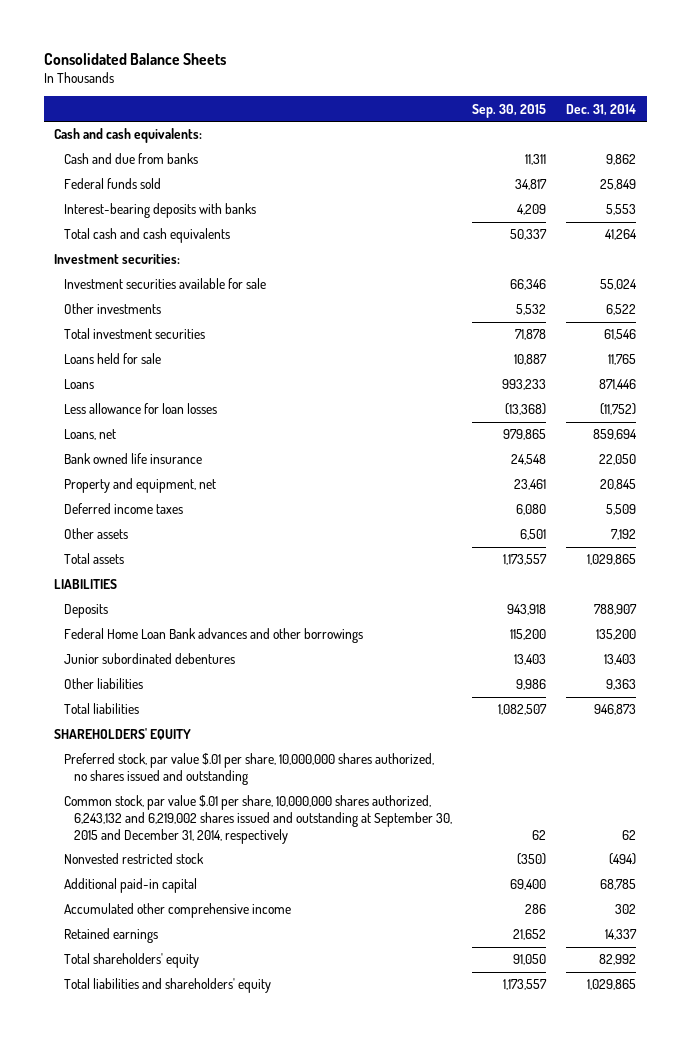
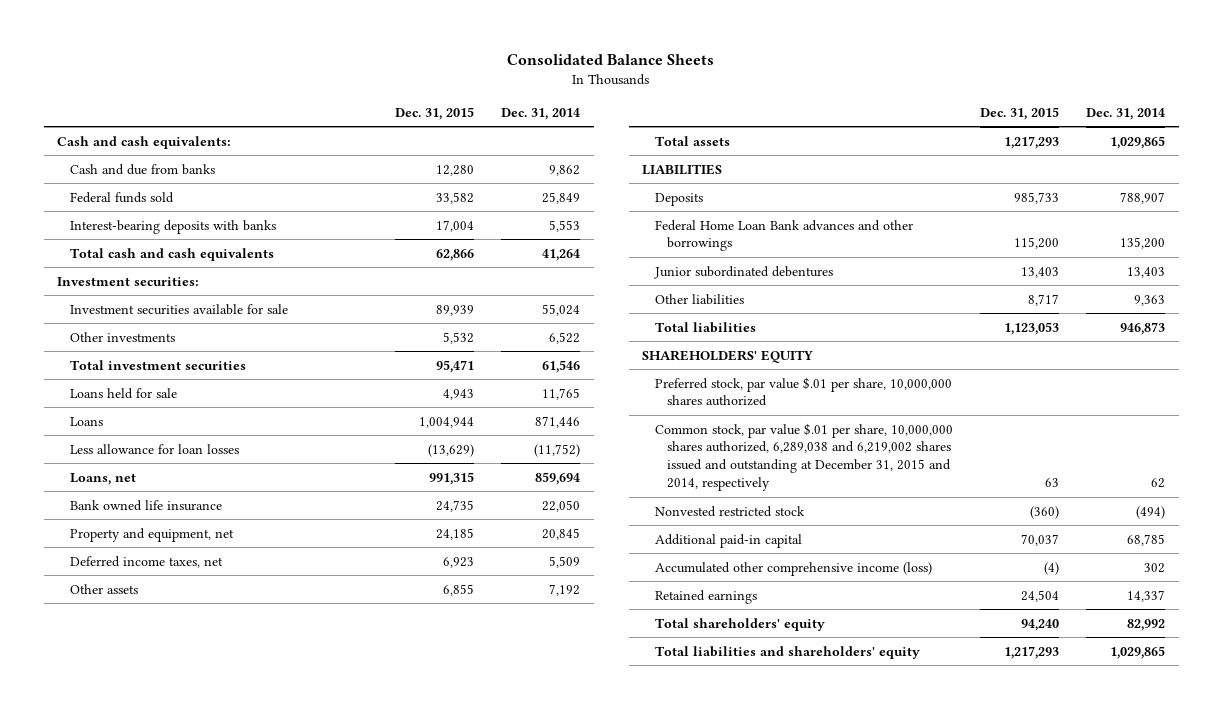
- | Sep. 30, 2015 | Dec. 31, 2014
+ | Dec. 31, 2015 | Dec. 31, 2014
- Deferred income taxes | 6,080 | 5,509
+ Deferred income taxes, net | 6,923 | 5,509
- Preferred stock, par value $.01 per share, 10,000,000 shares authorized, no shares issued and outstanding
- Common stock, par value $.01 per share, 10,000,000 shares authorized, 6,243,132 and 6,219,002 shares issued and outstanding at September 30, 2015 and December 31, 2014, respectively | 62 | 62
+ Preferred stock, par value $.01 per share, 10,000,000 shares authorized
+ Common stock, par value $.01 per share, 10,000,000 shares authorized, 6,289,038 and 6,219,002 shares issued and outstanding at December 31, 2015 and 2014, respectively | 63 | 62
- Accumulated other comprehensive income | 286 | 302
+ Accumulated other comprehensive income (loss) | (4) | 302

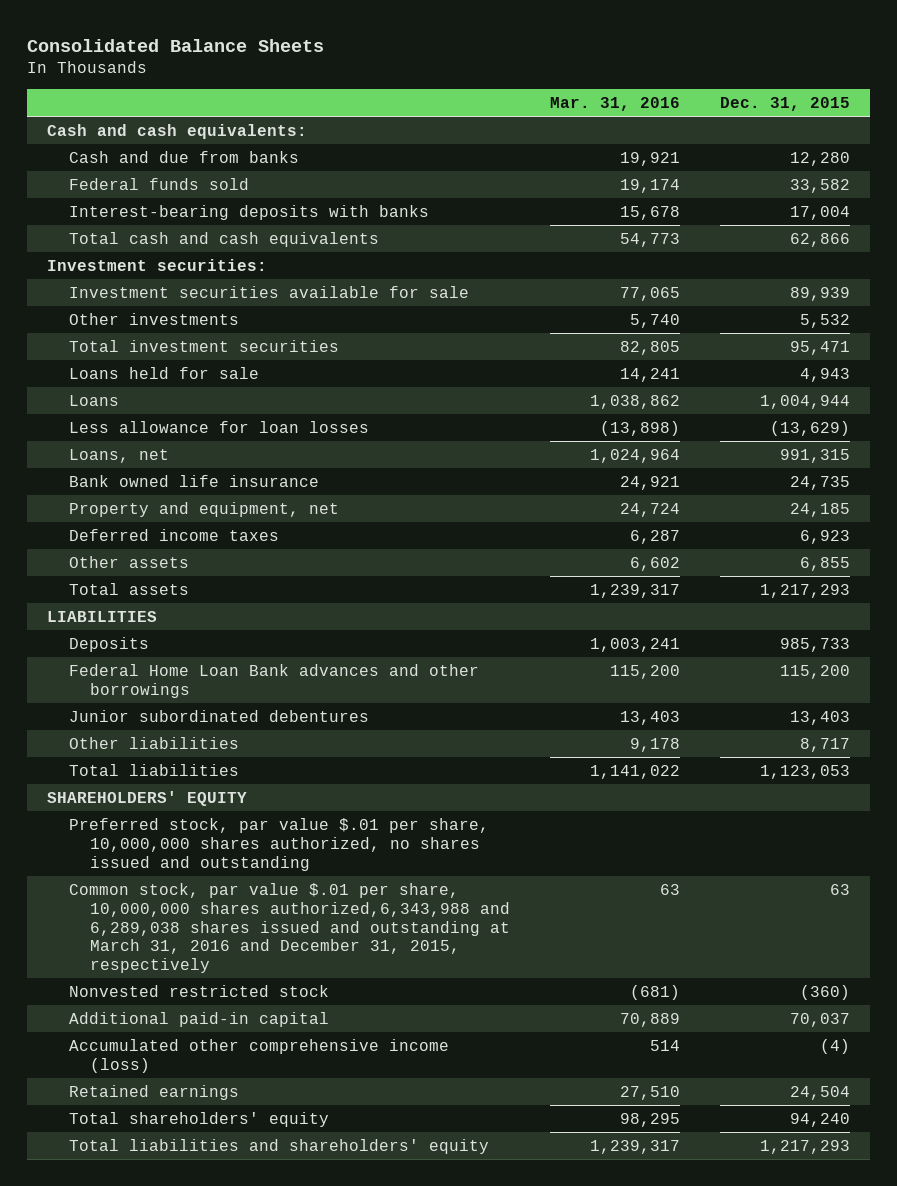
- | Dec. 31, 2015 | Dec. 31, 2014
+ | Mar. 31, 2016 | Dec. 31, 2015
- Deferred income taxes, net | 6,923 | 5,509
+ Deferred income taxes | 6,287 | 6,923
- Preferred stock, par value $.01 per share, 10,000,000 shares authorized
- Common stock, par value $.01 per share, 10,000,000 shares authorized, 6,289,038 and 6,219,002 shares issued and outstanding at December 31, 2015 and 2014, respectively | 63 | 62
+ Preferred stock, par value $.01 per share, 10,000,000 shares authorized, no shares issued and outstanding
+ Common stock, par value $.01 per share, 10,000,000 shares authorized,6,343,988 and 6,289,038 shares issued and outstanding at March 31, 2016 and December 31, 2015, respectively | 63 | 63

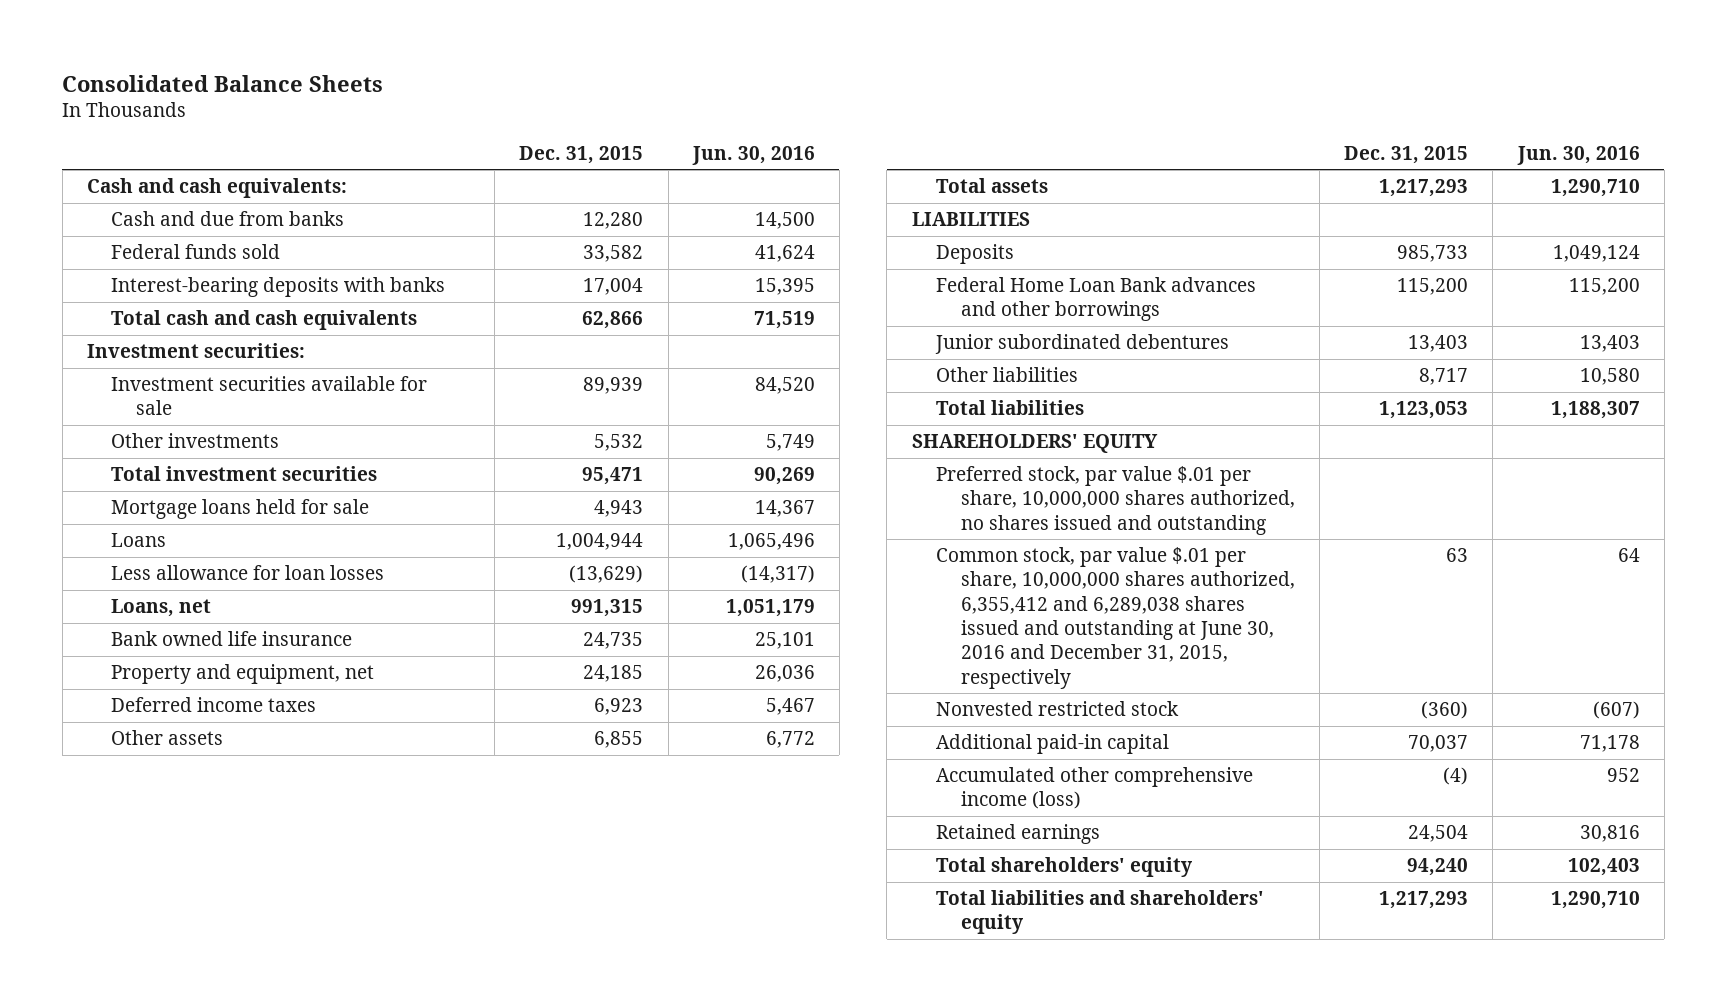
- | Mar. 31, 2016 | Dec. 31, 2015
+ | Dec. 31, 2015 | Jun. 30, 2016
- Loans held for sale | 14,241 | 4,943
+ Mortgage loans held for sale | 4,943 | 14,367
- Common stock, par value $.01 per share, 10,000,000 shares authorized,6,343,988 and 6,289,038 shares issued and outstanding at March 31, 2016 and December 31, 2015, respectively | 63 | 63
+ Common stock, par value $.01 per share, 10,000,000 shares authorized, 6,355,412 and 6,289,038 shares issued and outstanding at June 30, 2016 and December 31, 2015, respectively | 63 | 64

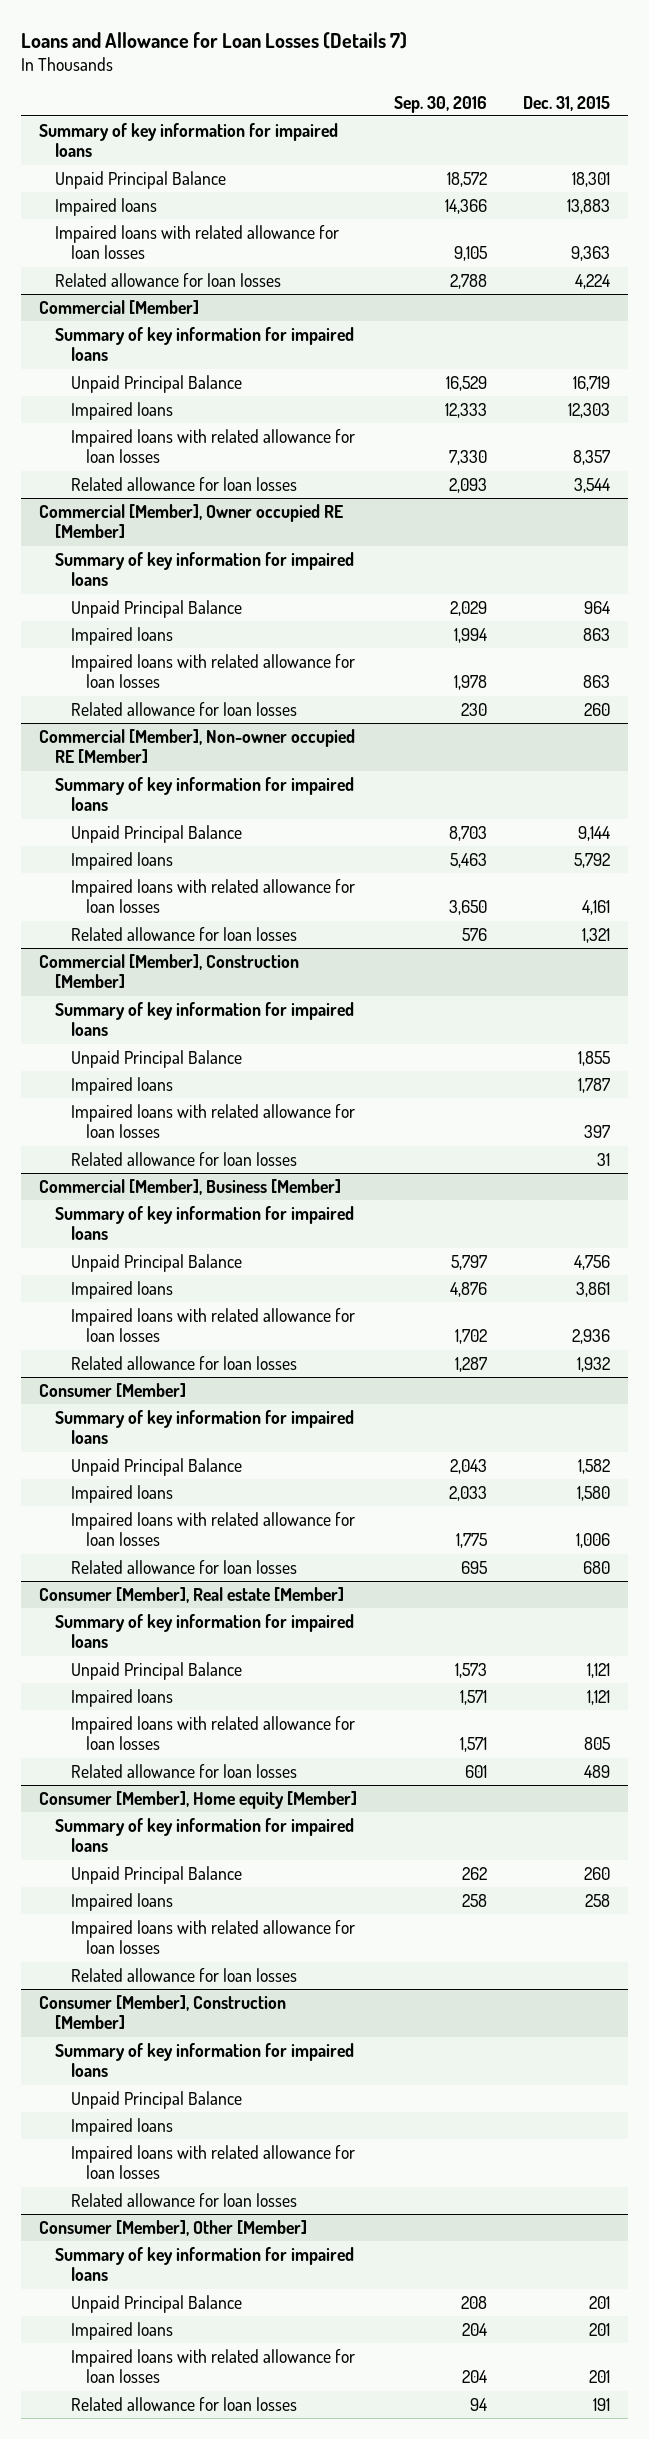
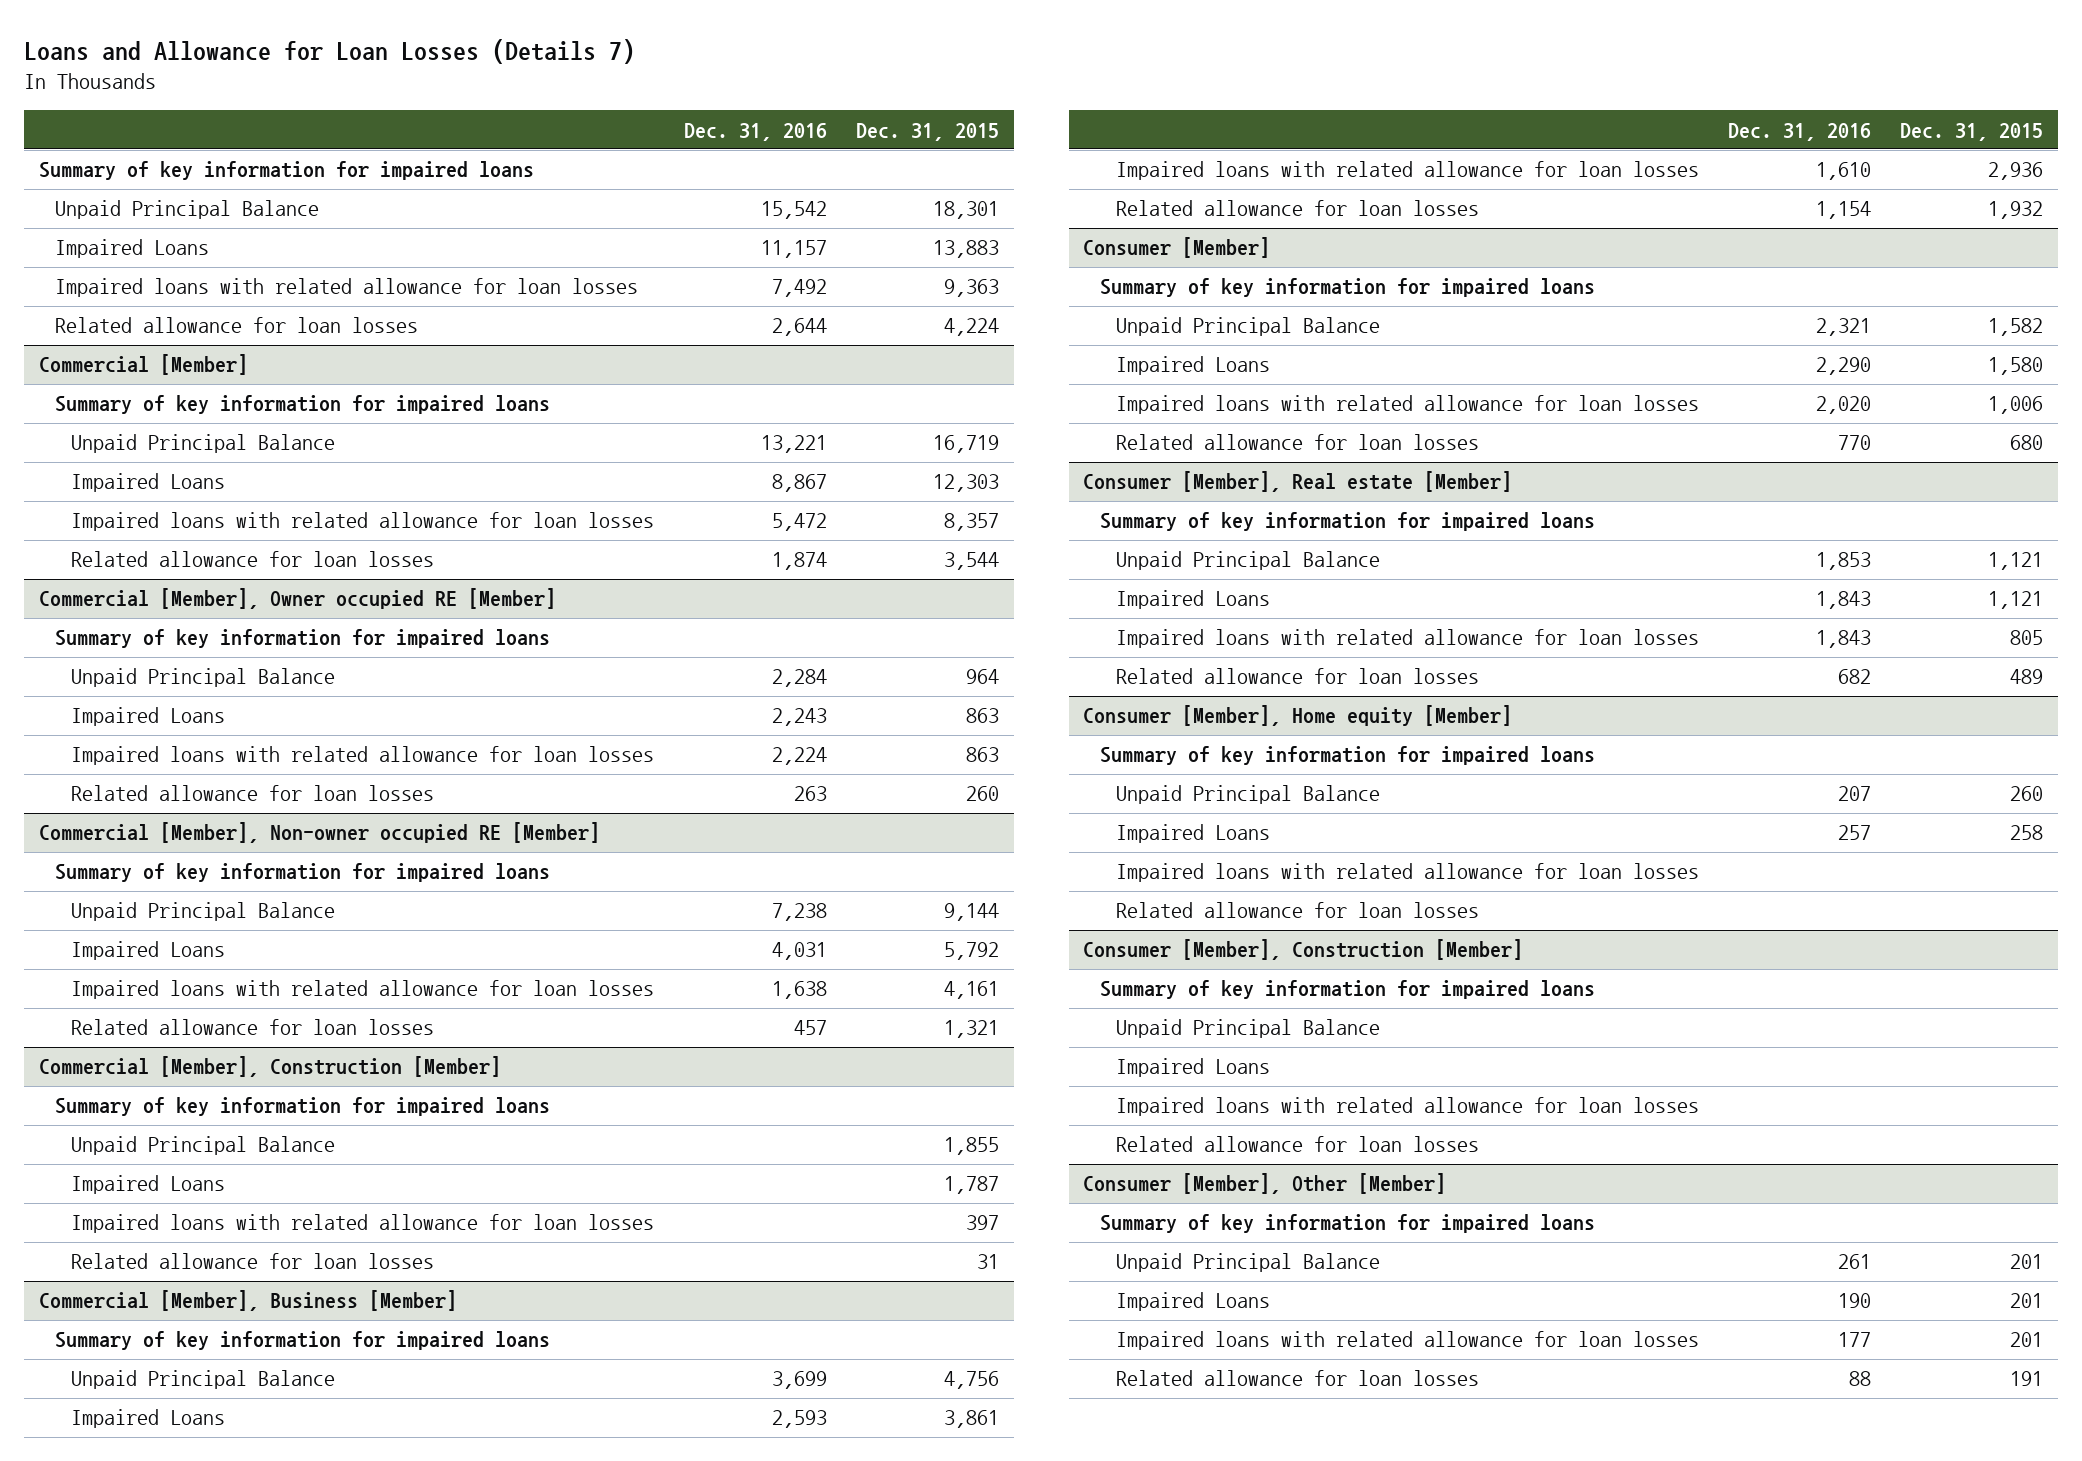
- | Sep. 30, 2016 | Dec. 31, 2015
+ | Dec. 31, 2016 | Dec. 31, 2015
- Impaired loans | 14,366 | 13,883
+ Impaired Loans | 11,157 | 13,883
@ Commercial [Member]
- Impaired loans | 12,333 | 12,303
+ Impaired Loans | 8,867 | 12,303
@ Commercial [Member], Owner occupied RE [Member]
- Impaired loans | 1,994 | 863
+ Impaired Loans | 2,243 | 863
@ Commercial [Member], Non-owner occupied RE [Member]
- Impaired loans | 5,463 | 5,792
+ Impaired Loans | 4,031 | 5,792
@ Commercial [Member], Construction [Member]
- Impaired loans | | 1,787
+ Impaired Loans | | 1,787
@ Commercial [Member], Business [Member]
- Impaired loans | 4,876 | 3,861
+ Impaired Loans | 2,593 | 3,861
@ Consumer [Member]
- Impaired loans | 2,033 | 1,580
+ Impaired Loans | 2,290 | 1,580
@ Consumer [Member], Real estate [Member]
- Impaired loans | 1,571 | 1,121
+ Impaired Loans | 1,843 | 1,121
@ Consumer [Member], Home equity [Member]
- Impaired loans | 258 | 258
+ Impaired Loans | 257 | 258
@ Consumer [Member], Construction [Member]
- Impaired loans
+ Impaired Loans
@ Consumer [Member], Other [Member]
- Impaired loans | 204 | 201
+ Impaired Loans | 190 | 201

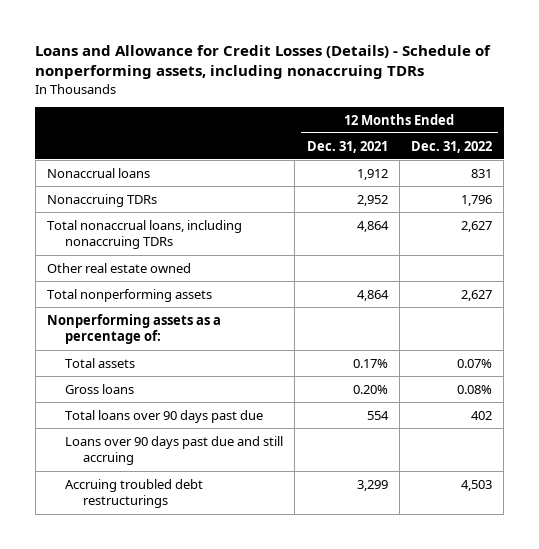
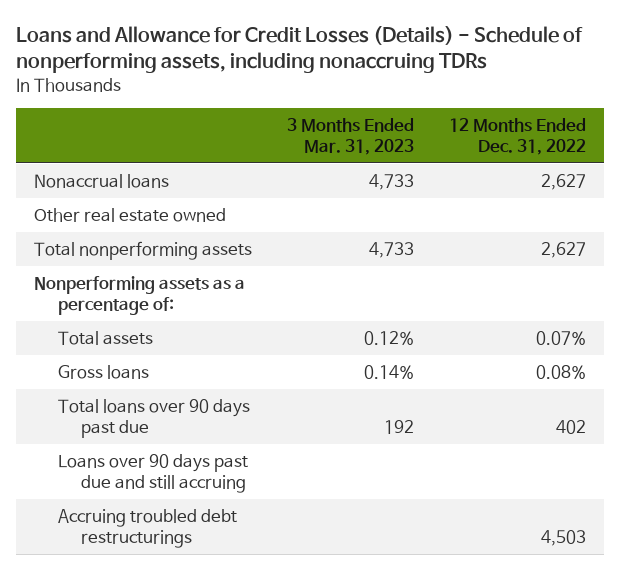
- | 12 Months Ended Dec. 31, 2021 | 12 Months Ended Dec. 31, 2022
+ | 3 Months Ended Mar. 31, 2023 | 12 Months Ended Dec. 31, 2022
- Nonaccrual loans | 1,912 | 831
- Nonaccruing TDRs | 2,952 | 1,796
- Total nonaccrual loans, including nonaccruing TDRs | 4,864 | 2,627
+ Nonaccrual loans | 4,733 | 2,627

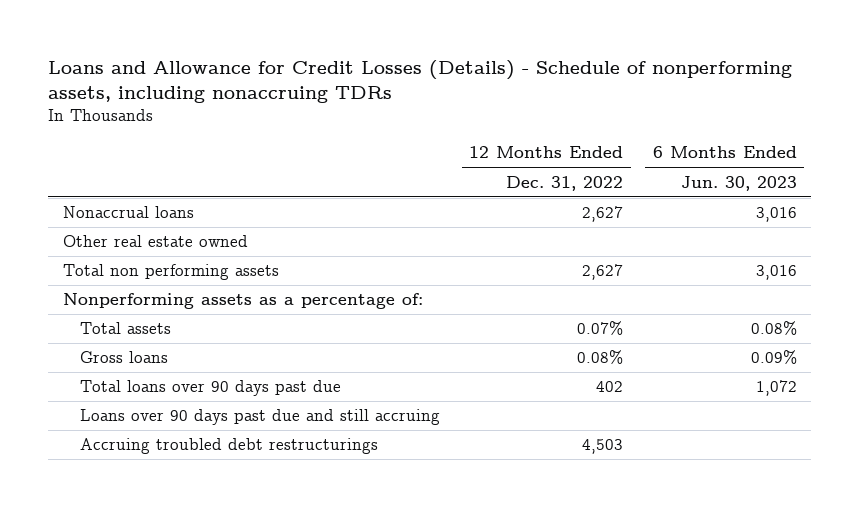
- | 3 Months Ended Mar. 31, 2023 | 12 Months Ended Dec. 31, 2022
+ | 12 Months Ended Dec. 31, 2022 | 6 Months Ended Jun. 30, 2023
- Total nonperforming assets | 4,733 | 2,627
+ Total non performing assets | 2,627 | 3,016

